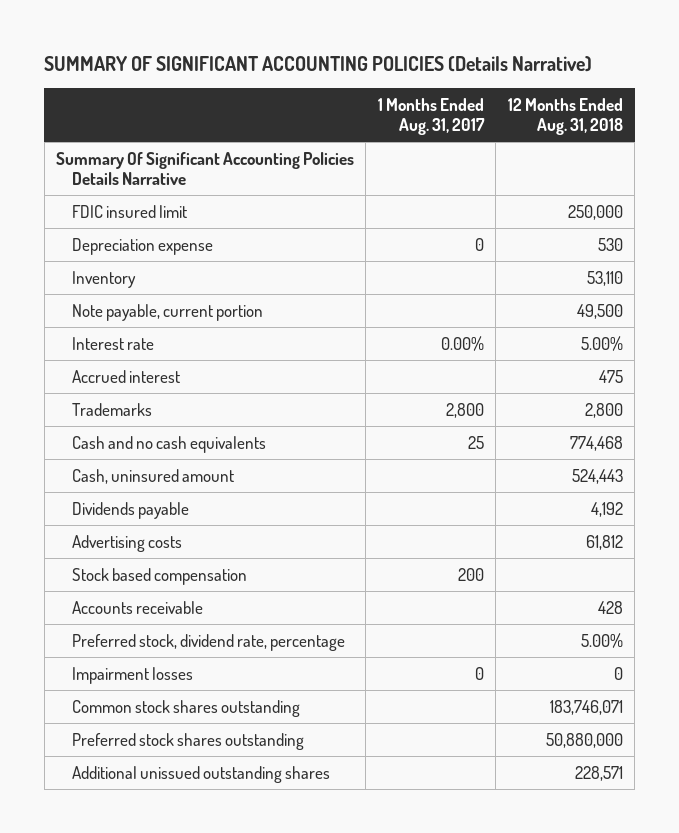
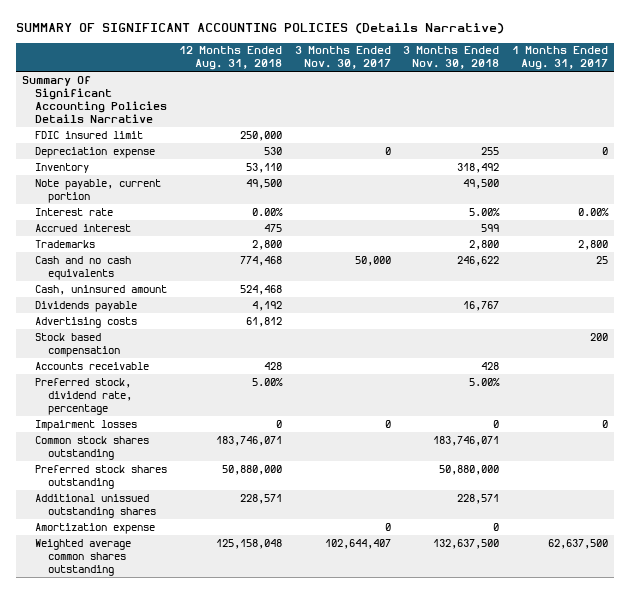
- | 1 Months Ended Aug. 31, 2017 | 12 Months Ended Aug. 31, 2018
+ | 12 Months Ended Aug. 31, 2018 | 3 Months Ended Nov. 30, 2017 | 3 Months Ended Nov. 30, 2018 | 1 Months Ended Aug. 31, 2017
- Interest rate | 0.00% | 5.00%
+ Interest rate | 0.00% | | 5.00% | 0.00%
- Cash, uninsured amount | | 524,443
+ Cash, uninsured amount | 524,468 | | |
+ Amortization expense | | 0 | 0 |
+ Weighted average common shares outstanding | 125,158,048 | 102,644,407 | 132,637,500 | 62,637,500

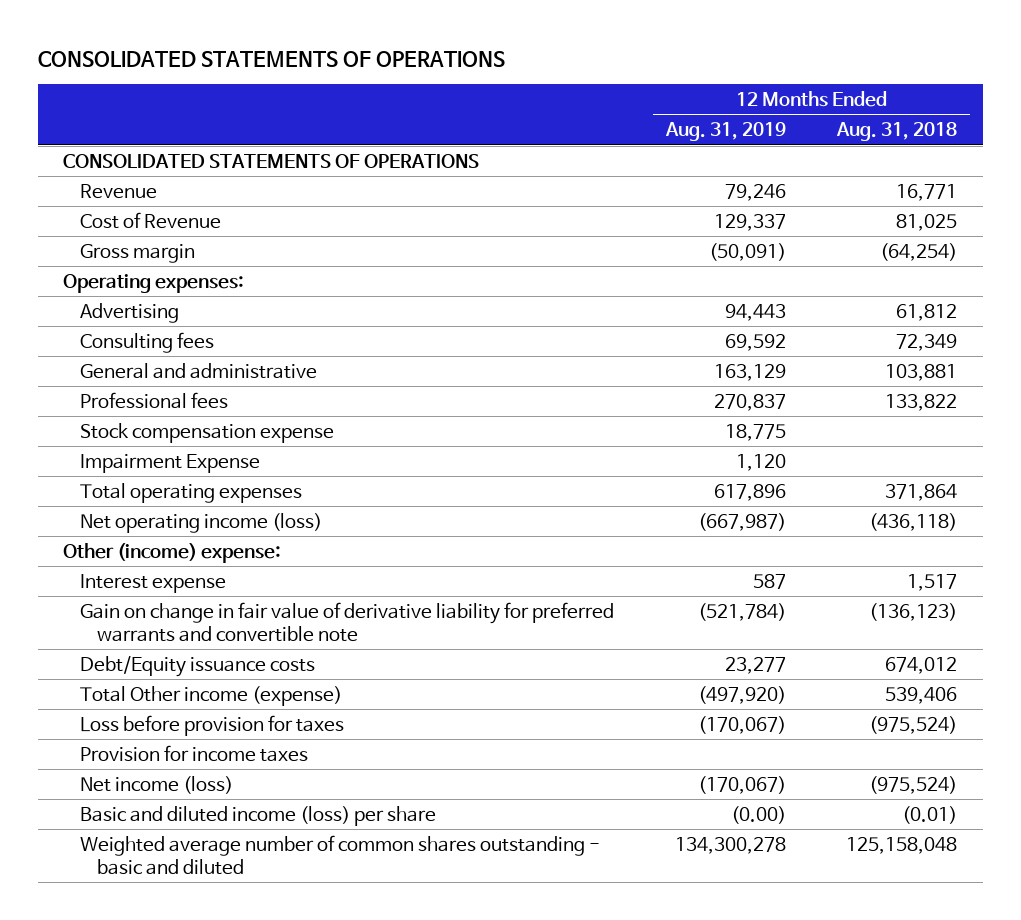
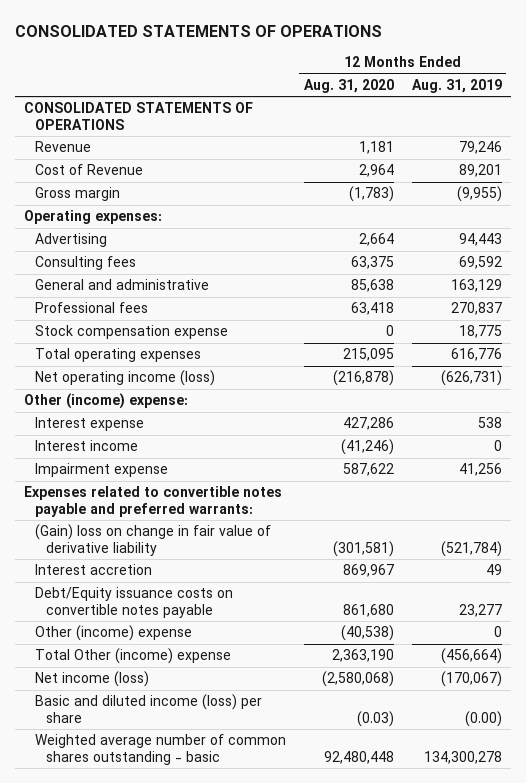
- | 12 Months Ended Aug. 31, 2019 | 12 Months Ended Aug. 31, 2018
+ | 12 Months Ended Aug. 31, 2020 | 12 Months Ended Aug. 31, 2019
- Cost of Revenue | 129,337 | 81,025
- Gross margin | (50,091) | (64,254)
+ Cost of Revenue | 2,964 | 89,201
+ Gross margin | (1,783) | (9,955)
- Impairment Expense | 1,120 |
- Total operating expenses | 617,896 | 371,864
- Net operating income (loss) | (667,987) | (436,118)
+ Total operating expenses | 215,095 | 616,776
+ Net operating income (loss) | (216,878) | (626,731)
- Interest expense | 587 | 1,517
- Gain on change in fair value of derivative liability for preferred warrants and convertible note | (521,784) | (136,123)
- Debt/Equity issuance costs | 23,277 | 674,012
- Total Other income (expense) | (497,920) | 539,406
- Loss before provision for taxes | (170,067) | (975,524)
- Provision for income taxes
+ Interest expense | 427,286 | 538
+ Interest income | (41,246) | 0
+ Impairment expense | 587,622 | 41,256
+ Expenses related to convertible notes payable and preferred warrants:
+ (Gain) loss on change in fair value of derivative liability | (301,581) | (521,784)
+ Interest accretion | 869,967 | 49
+ Debt/Equity issuance costs on convertible notes payable | 861,680 | 23,277
+ Other (income) expense | (40,538) | 0
+ Total Other (income) expense | 2,363,190 | (456,664)
- Weighted average number of common shares outstanding - basic and diluted | 134,300,278 | 125,158,048
+ Weighted average number of common shares outstanding - basic | 92,480,448 | 134,300,278

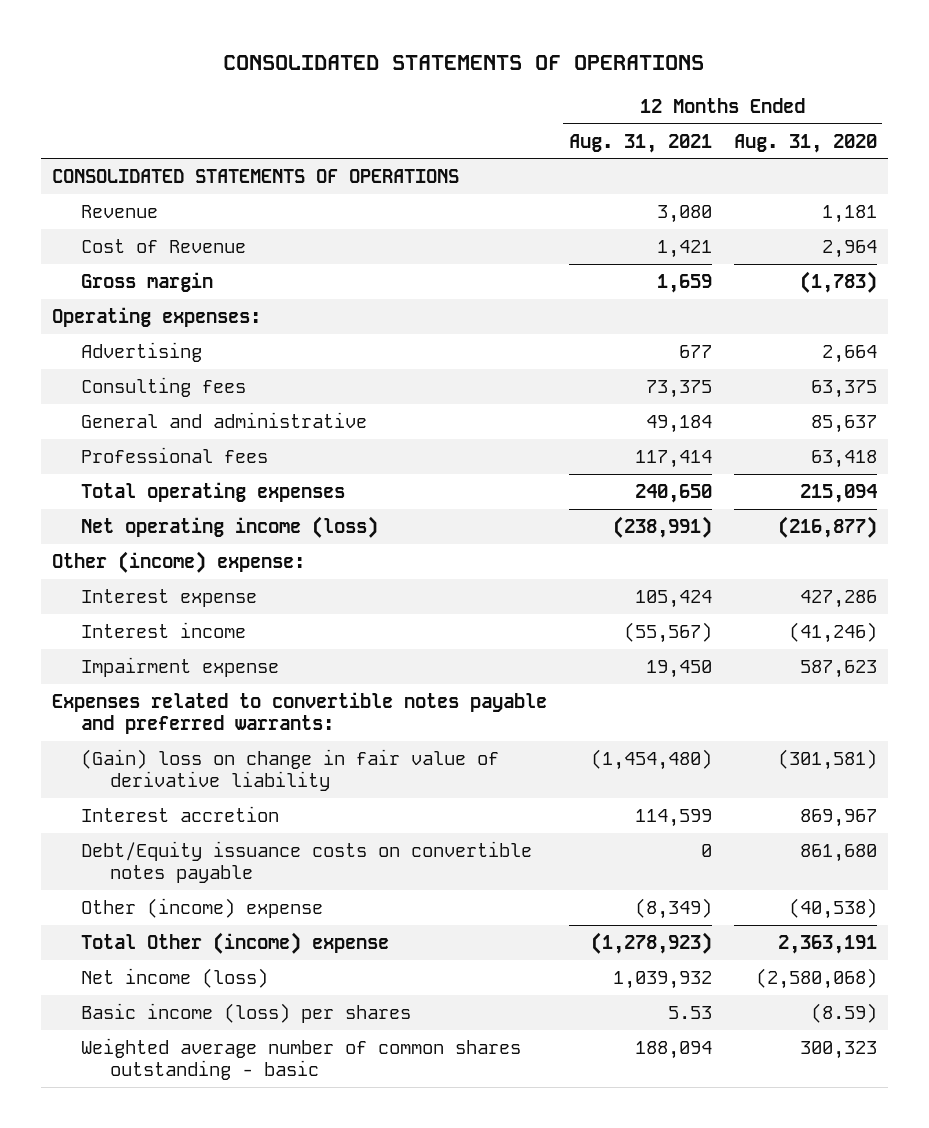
- | 12 Months Ended Aug. 31, 2020 | 12 Months Ended Aug. 31, 2019
+ | 12 Months Ended Aug. 31, 2021 | 12 Months Ended Aug. 31, 2020
- General and administrative | 85,638 | 163,129
+ General and administrative | 49,184 | 85,637
- Stock compensation expense | 0 | 18,775
- Total operating expenses | 215,095 | 616,776
- Net operating income (loss) | (216,878) | (626,731)
+ Total operating expenses | 240,650 | 215,094
+ Net operating income (loss) | (238,991) | (216,877)
- Impairment expense | 587,622 | 41,256
+ Impairment expense | 19,450 | 587,623
- Total Other (income) expense | 2,363,190 | (456,664)
+ Total Other (income) expense | (1,278,923) | 2,363,191
- Basic and diluted income (loss) per share | (0.03) | (0.00)
- Weighted average number of common shares outstanding - basic | 92,480,448 | 134,300,278
+ Basic income (loss) per shares | 5.53 | (8.59)
+ Weighted average number of common shares outstanding - basic | 188,094 | 300,323

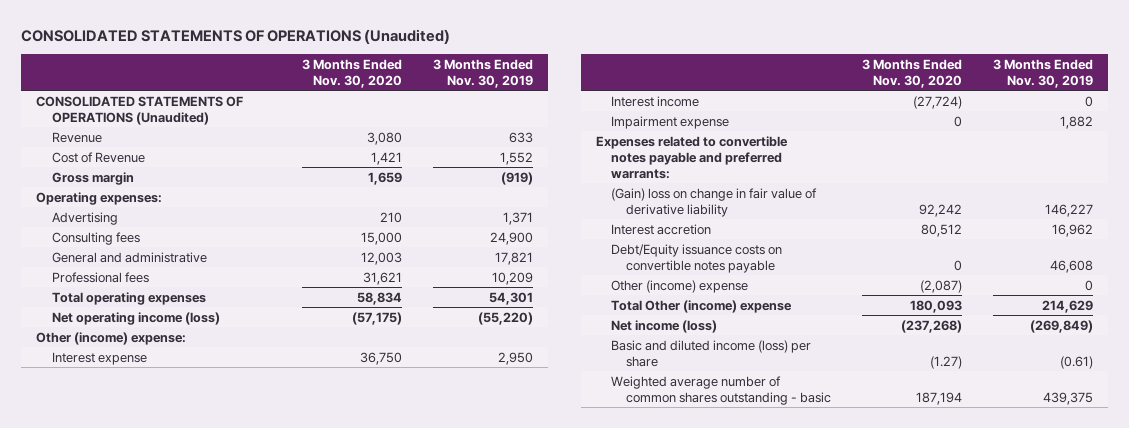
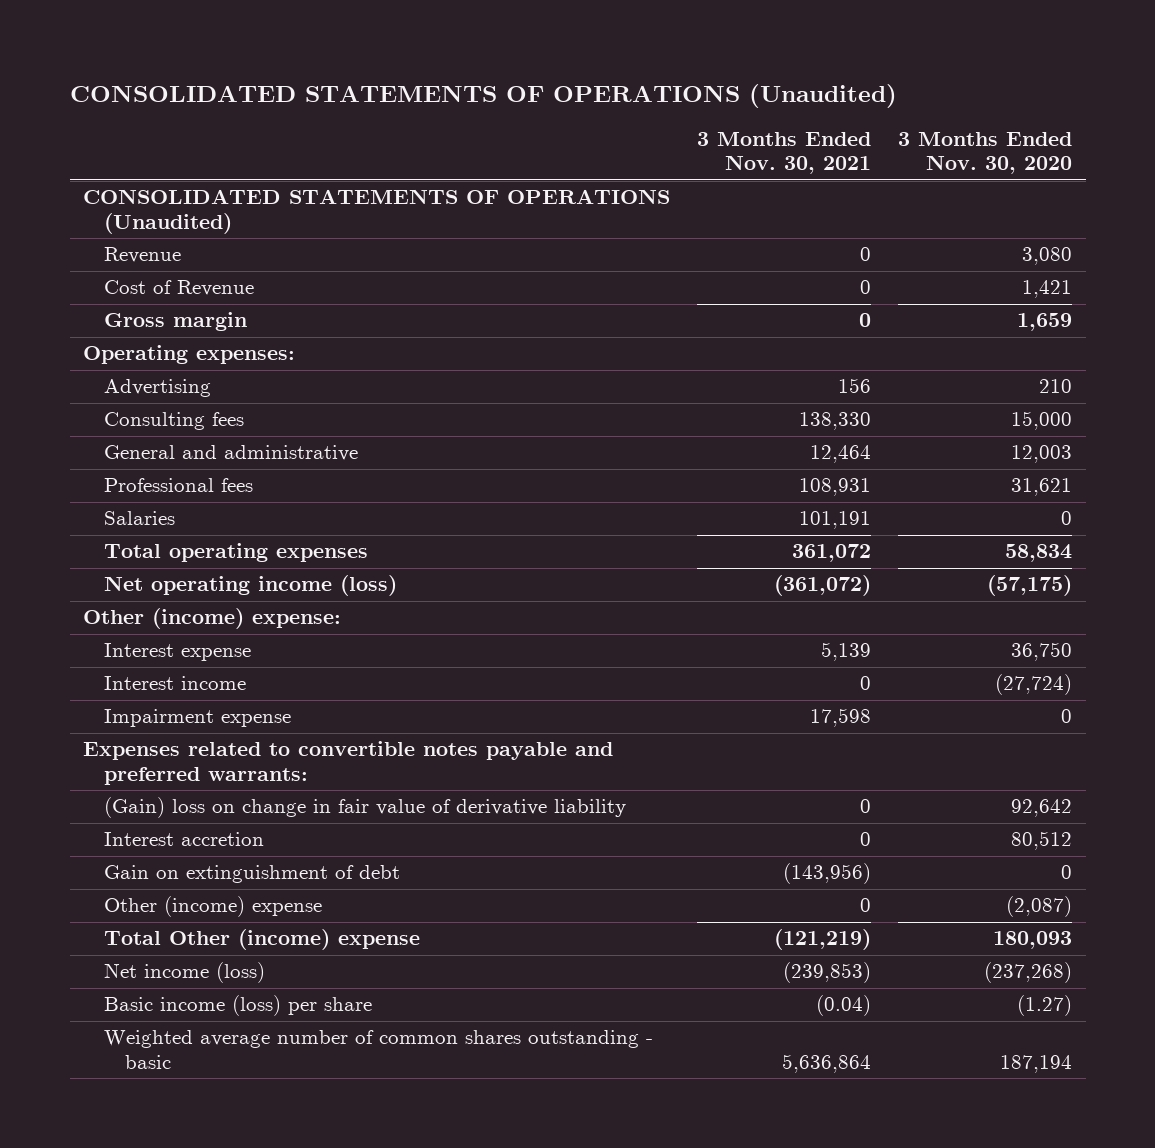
- | 3 Months Ended Nov. 30, 2020 | 3 Months Ended Nov. 30, 2019
+ | 3 Months Ended Nov. 30, 2021 | 3 Months Ended Nov. 30, 2020
+ Salaries | 101,191 | 0
- (Gain) loss on change in fair value of derivative liability | 92,242 | 146,227
+ (Gain) loss on change in fair value of derivative liability | 0 | 92,642
- Debt/Equity issuance costs on convertible notes payable | 0 | 46,608
+ Gain on extinguishment of debt | (143,956) | 0
- Basic and diluted income (loss) per share | (1.27) | (0.61)
+ Basic income (loss) per share | (0.04) | (1.27)

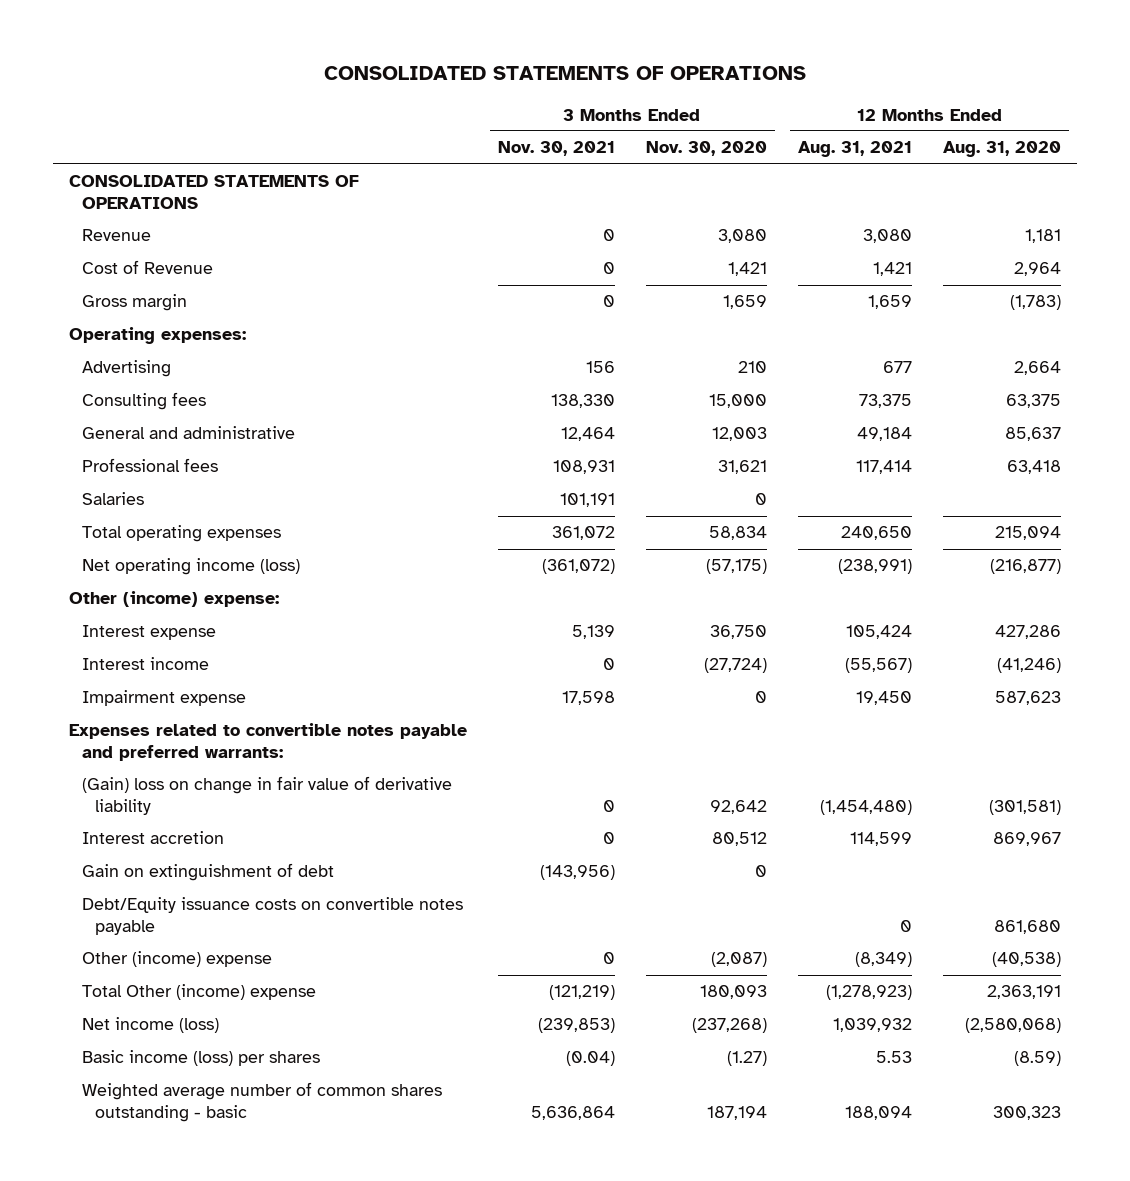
- CONSOLIDATED STATEMENTS OF OPERATIONS (Unaudited)
+ CONSOLIDATED STATEMENTS OF OPERATIONS
- | 3 Months Ended Nov. 30, 2021 | 3 Months Ended Nov. 30, 2020
+ | 3 Months Ended Nov. 30, 2021 | 3 Months Ended Nov. 30, 2020 | 12 Months Ended Aug. 31, 2021 | 12 Months Ended Aug. 31, 2020
- CONSOLIDATED STATEMENTS OF OPERATIONS (Unaudited)
+ CONSOLIDATED STATEMENTS OF OPERATIONS
+ Debt/Equity issuance costs on convertible notes payable | | | 0 | 861,680
- Basic income (loss) per share | (0.04) | (1.27)
+ Basic income (loss) per shares | (0.04) | (1.27) | 5.53 | (8.59)

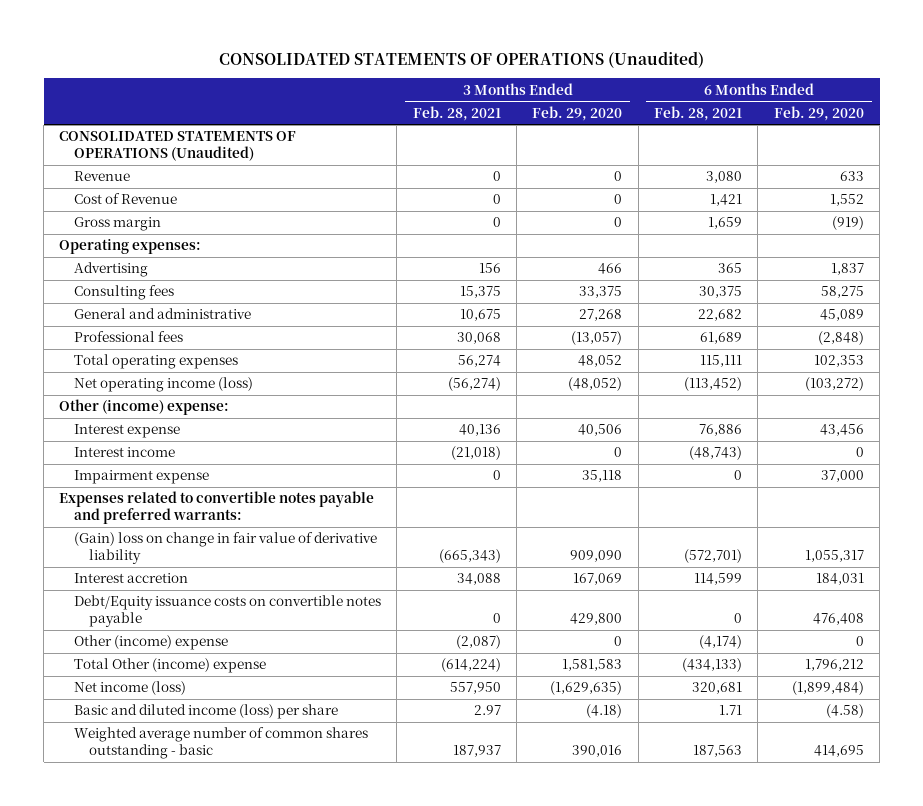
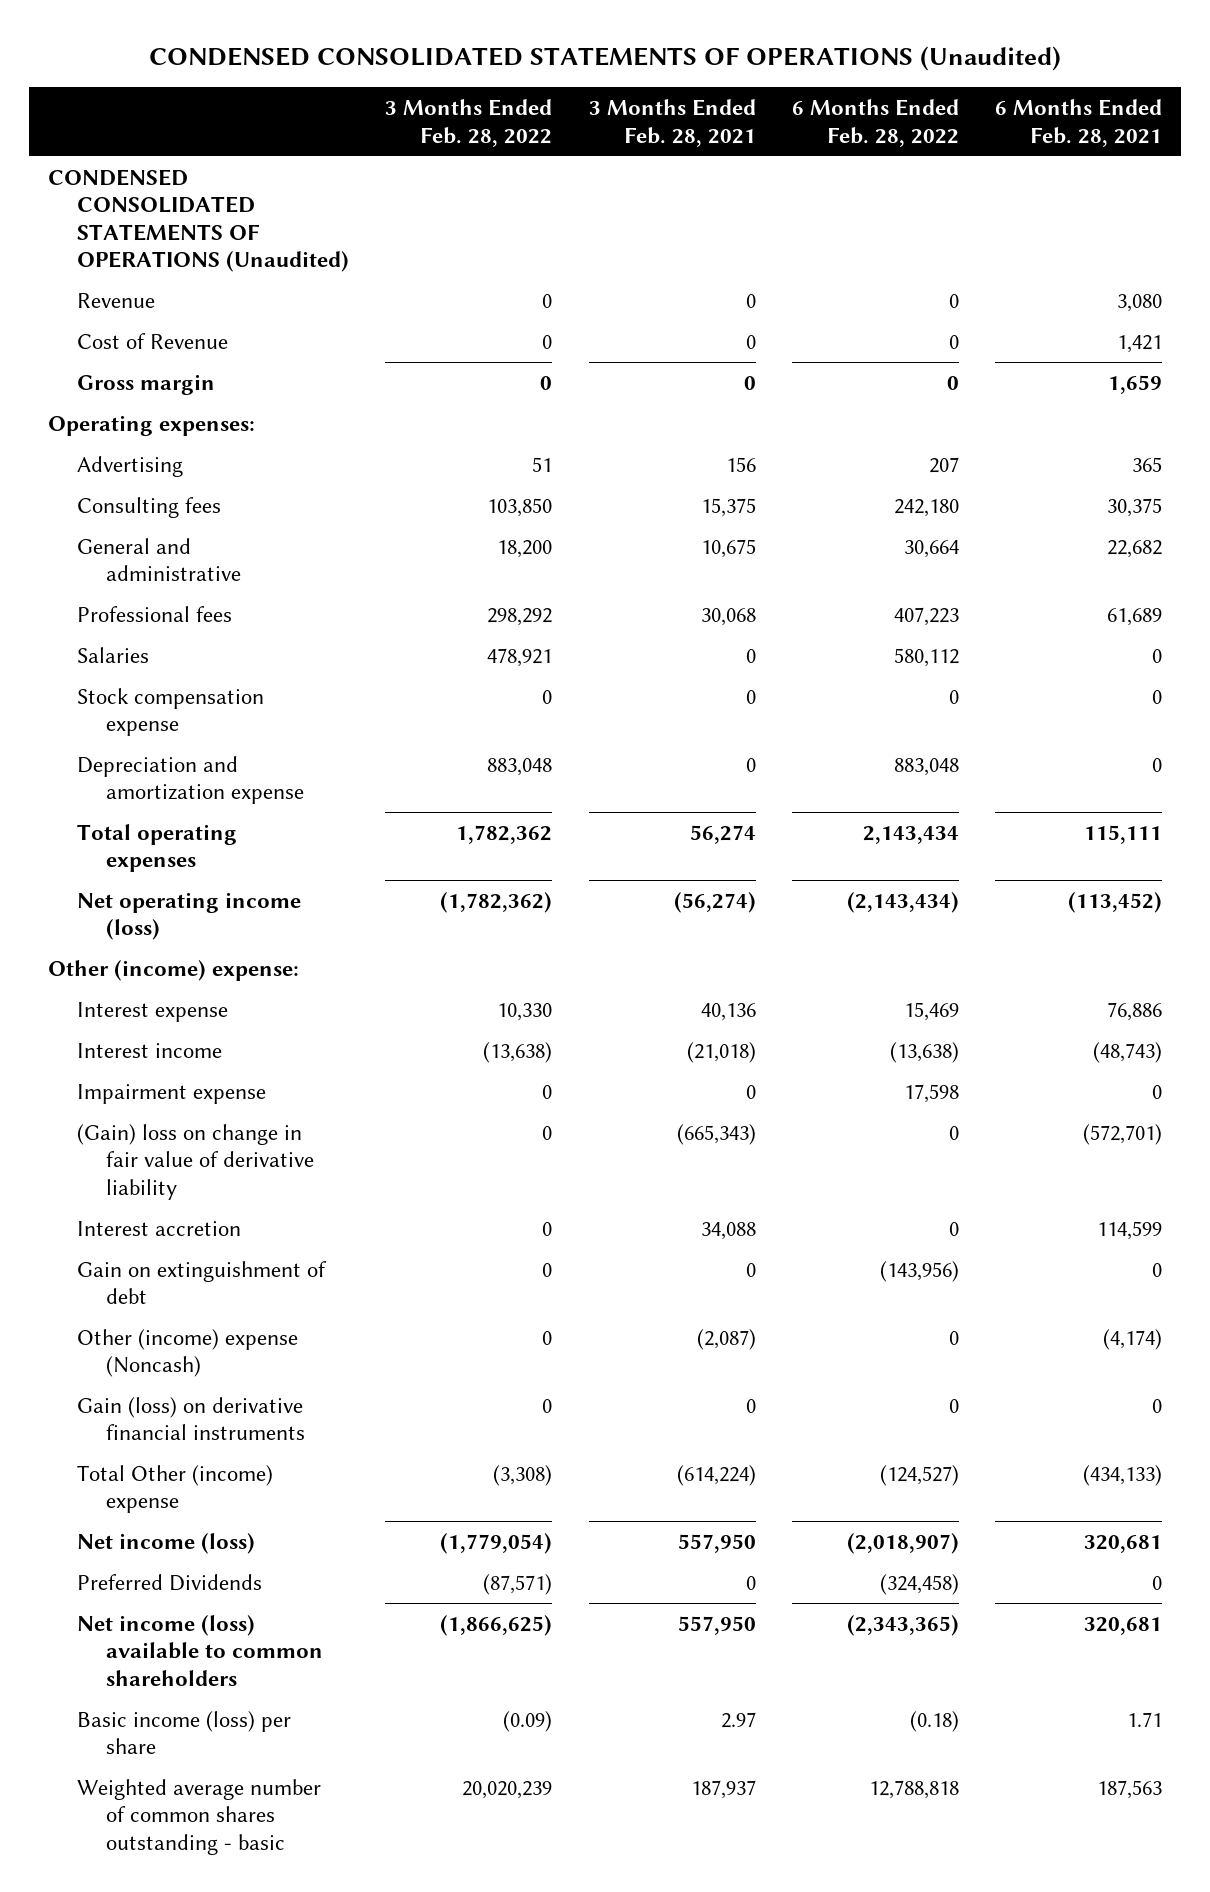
- CONSOLIDATED STATEMENTS OF OPERATIONS (Unaudited)
+ CONDENSED CONSOLIDATED STATEMENTS OF OPERATIONS (Unaudited)
- | 3 Months Ended Feb. 28, 2021 | 3 Months Ended Feb. 29, 2020 | 6 Months Ended Feb. 28, 2021 | 6 Months Ended Feb. 29, 2020
+ | 3 Months Ended Feb. 28, 2022 | 3 Months Ended Feb. 28, 2021 | 6 Months Ended Feb. 28, 2022 | 6 Months Ended Feb. 28, 2021
- CONSOLIDATED STATEMENTS OF OPERATIONS (Unaudited)
+ CONDENSED CONSOLIDATED STATEMENTS OF OPERATIONS (Unaudited)
+ Salaries | 478,921 | 0 | 580,112 | 0
+ Stock compensation expense | 0 | 0 | 0 | 0
+ Depreciation and amortization expense | 883,048 | 0 | 883,048 | 0
- Expenses related to convertible notes payable and preferred warrants:
- Debt/Equity issuance costs on convertible notes payable | 0 | 429,800 | 0 | 476,408
- Other (income) expense | (2,087) | 0 | (4,174) | 0
+ Gain on extinguishment of debt | 0 | 0 | (143,956) | 0
+ Other (income) expense (Noncash) | 0 | (2,087) | 0 | (4,174)
+ Gain (loss) on derivative financial instruments | 0 | 0 | 0 | 0
- Basic and diluted income (loss) per share | 2.97 | (4.18) | 1.71 | (4.58)
+ Preferred Dividends | (87,571) | 0 | (324,458) | 0
+ Net income (loss) available to common shareholders | (1,866,625) | 557,950 | (2,343,365) | 320,681
+ Basic income (loss) per share | (0.09) | 2.97 | (0.18) | 1.71

